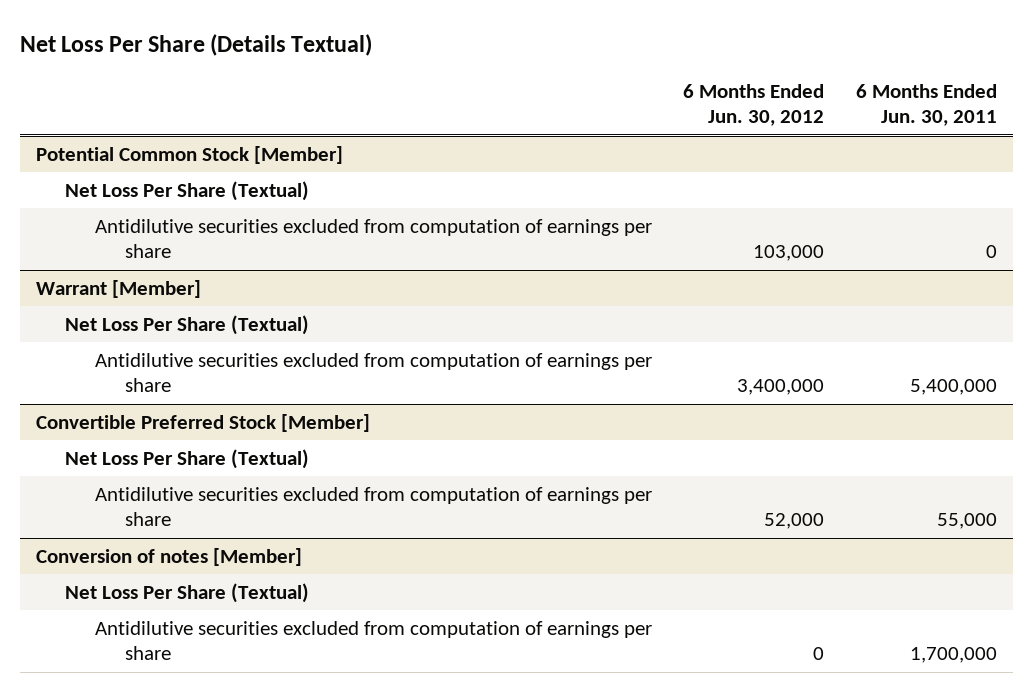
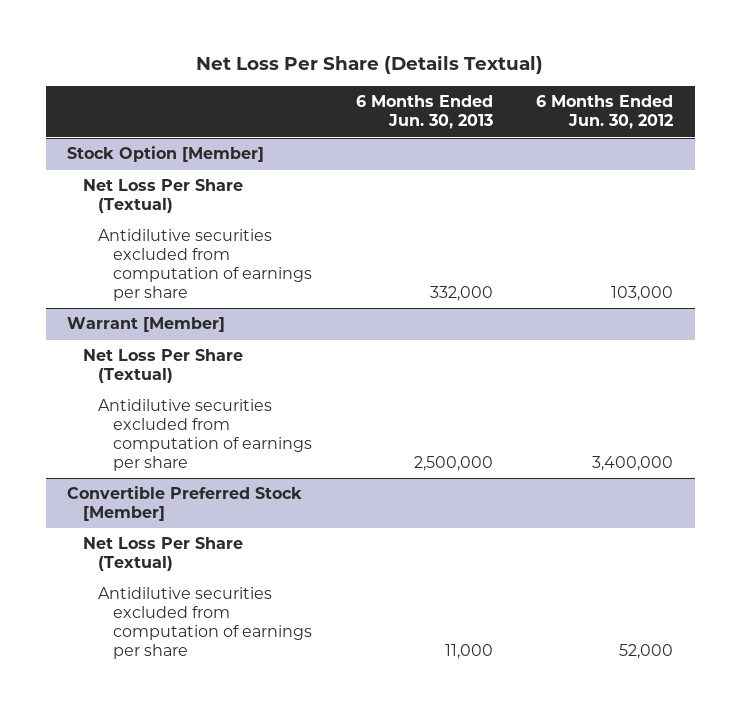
- | 6 Months Ended Jun. 30, 2012 | 6 Months Ended Jun. 30, 2011
+ | 6 Months Ended Jun. 30, 2013 | 6 Months Ended Jun. 30, 2012
- Potential Common Stock [Member]
+ Stock Option [Member]
- Conversion of notes [Member]
- Net Loss Per Share (Textual)
- Antidilutive securities excluded from computation of earnings per share | 0 | 1,700,000

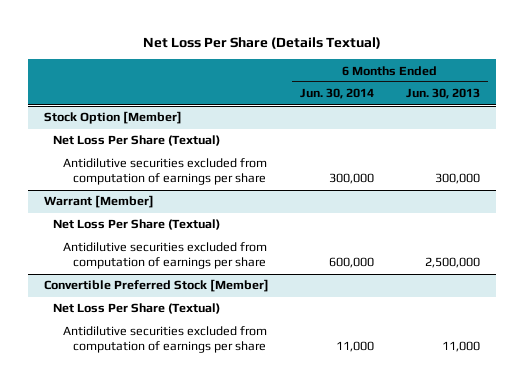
- | 6 Months Ended Jun. 30, 2013 | 6 Months Ended Jun. 30, 2012
+ | 6 Months Ended Jun. 30, 2014 | 6 Months Ended Jun. 30, 2013
@ Stock Option [Member]
- Antidilutive securities excluded from computation of earnings per share | 332,000 | 103,000
+ Antidilutive securities excluded from computation of earnings per share | 300,000 | 300,000

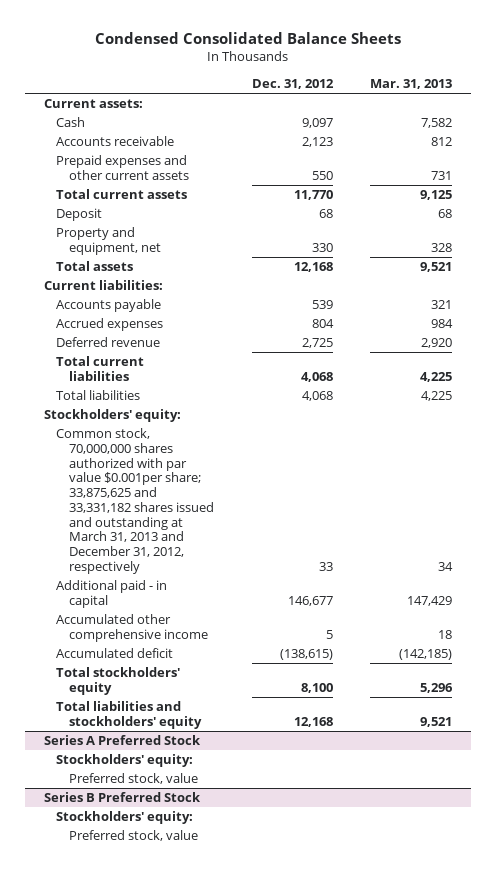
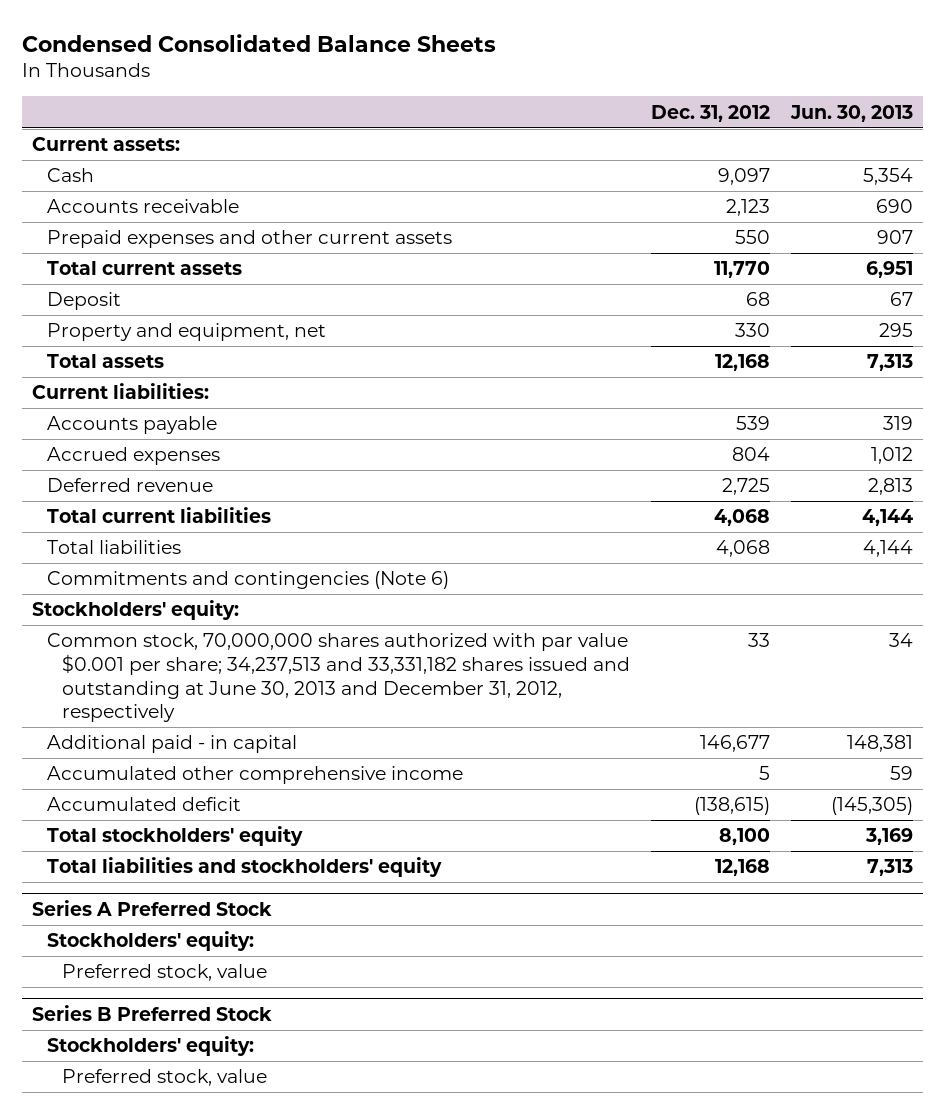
- | Dec. 31, 2012 | Mar. 31, 2013
+ | Dec. 31, 2012 | Jun. 30, 2013
+ Commitments and contingencies (Note 6)
- Common stock, 70,000,000 shares authorized with par value $0.001per share; 33,875,625 and 33,331,182 shares issued and outstanding at March 31, 2013 and December 31, 2012, respectively | 33 | 34
+ Common stock, 70,000,000 shares authorized with par value $0.001 per share; 34,237,513 and 33,331,182 shares issued and outstanding at June 30, 2013 and December 31, 2012, respectively | 33 | 34

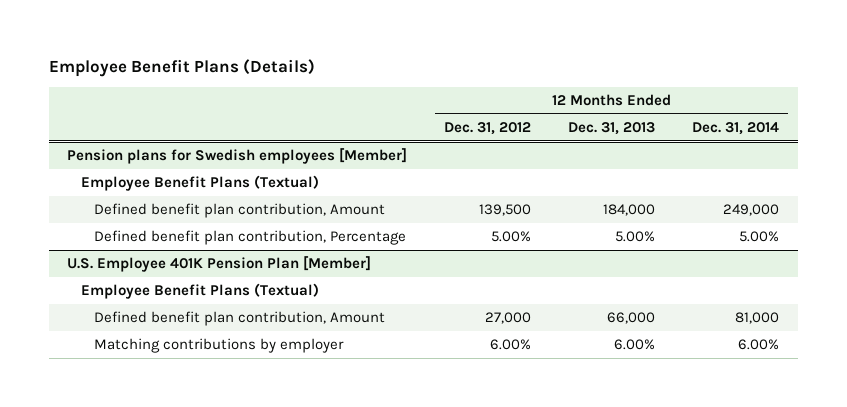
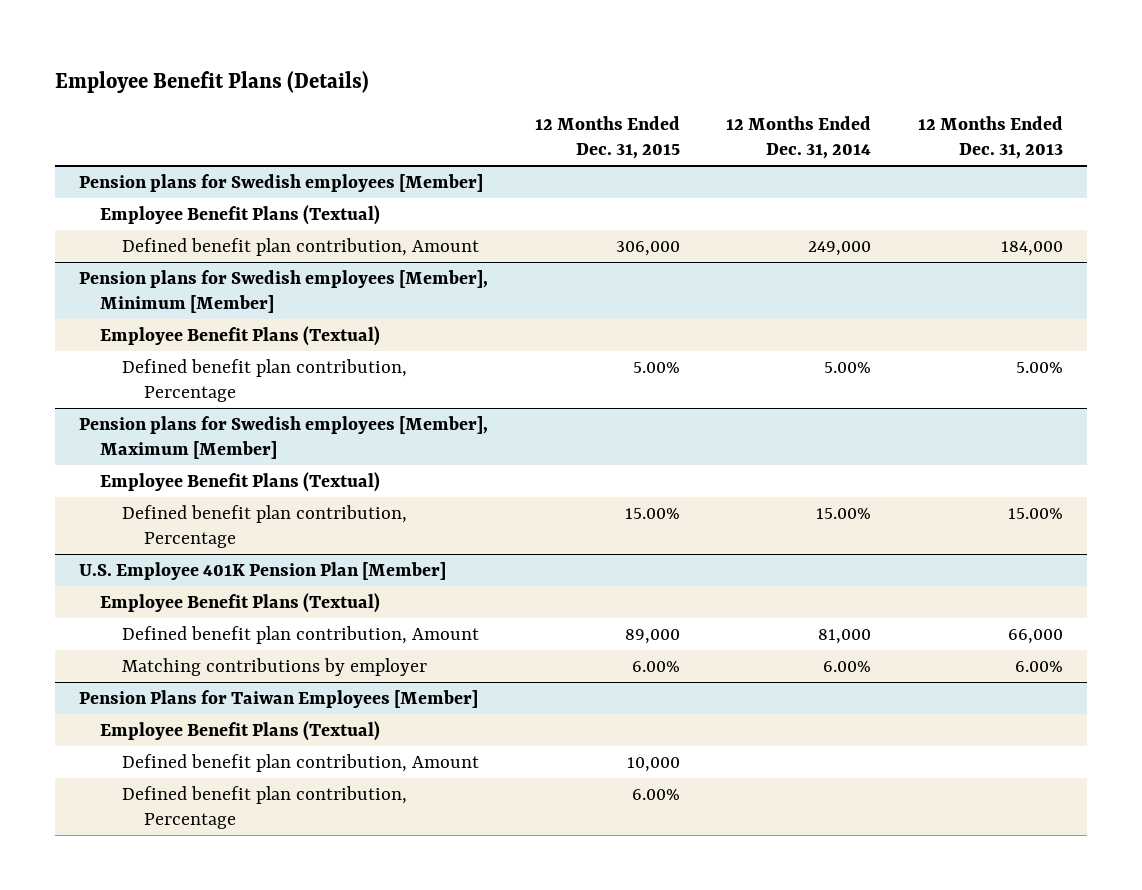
- | 12 Months Ended Dec. 31, 2012 | 12 Months Ended Dec. 31, 2013 | 12 Months Ended Dec. 31, 2014
+ | 12 Months Ended Dec. 31, 2015 | 12 Months Ended Dec. 31, 2014 | 12 Months Ended Dec. 31, 2013
+ Pension plans for Swedish employees [Member], Minimum [Member]
+ Employee Benefit Plans (Textual)
+ Pension plans for Swedish employees [Member], Maximum [Member]
+ Employee Benefit Plans (Textual)
+ Defined benefit plan contribution, Percentage | 15.00% | 15.00% | 15.00%
+ Pension Plans for Taiwan Employees [Member]
+ Employee Benefit Plans (Textual)
+ Defined benefit plan contribution, Amount | 10,000 | |
+ Defined benefit plan contribution, Percentage | 6.00% | |

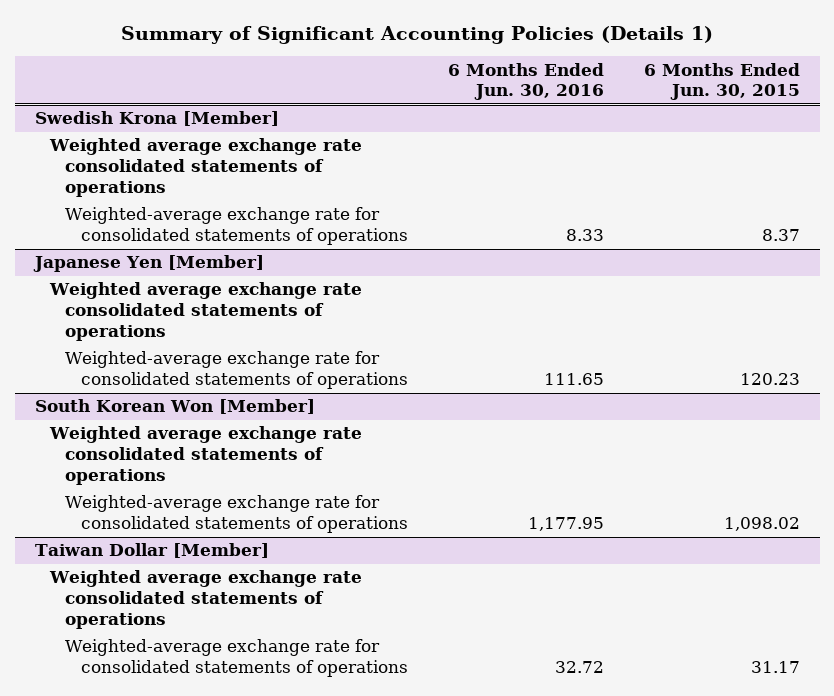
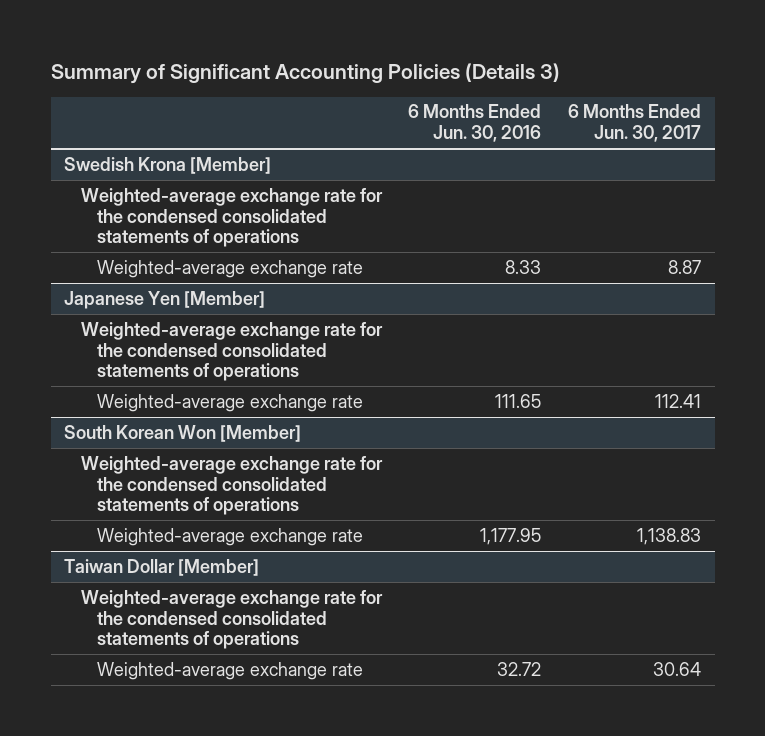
- Summary of Significant Accounting Policies (Details 1)
+ Summary of Significant Accounting Policies (Details 3)
- | 6 Months Ended Jun. 30, 2016 | 6 Months Ended Jun. 30, 2015
+ | 6 Months Ended Jun. 30, 2016 | 6 Months Ended Jun. 30, 2017
@ Swedish Krona [Member]
- Weighted average exchange rate consolidated statements of operations
- Weighted-average exchange rate for consolidated statements of operations | 8.33 | 8.37
+ Weighted-average exchange rate for the condensed consolidated statements of operations
+ Weighted-average exchange rate | 8.33 | 8.87
@ Japanese Yen [Member]
- Weighted average exchange rate consolidated statements of operations
- Weighted-average exchange rate for consolidated statements of operations | 111.65 | 120.23
+ Weighted-average exchange rate for the condensed consolidated statements of operations
+ Weighted-average exchange rate | 111.65 | 112.41
@ South Korean Won [Member]
- Weighted average exchange rate consolidated statements of operations
- Weighted-average exchange rate for consolidated statements of operations | 1,177.95 | 1,098.02
+ Weighted-average exchange rate for the condensed consolidated statements of operations
+ Weighted-average exchange rate | 1,177.95 | 1,138.83
@ Taiwan Dollar [Member]
- Weighted average exchange rate consolidated statements of operations
- Weighted-average exchange rate for consolidated statements of operations | 32.72 | 31.17
+ Weighted-average exchange rate for the condensed consolidated statements of operations
+ Weighted-average exchange rate | 32.72 | 30.64

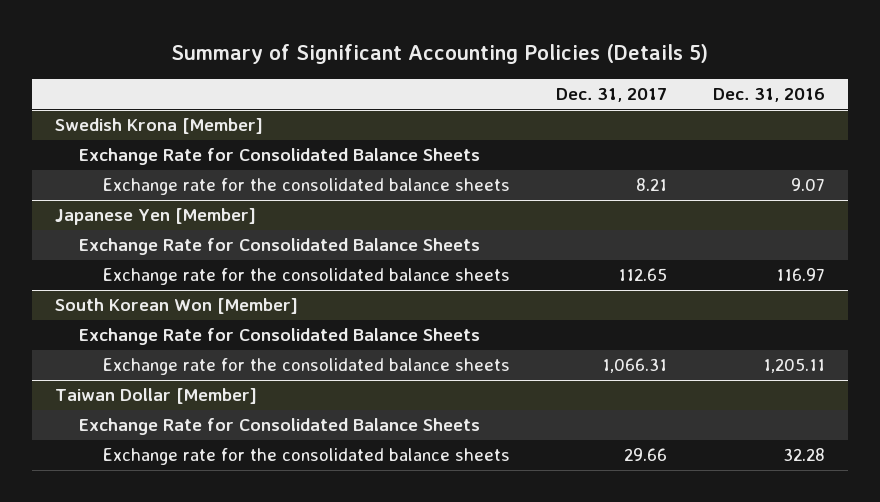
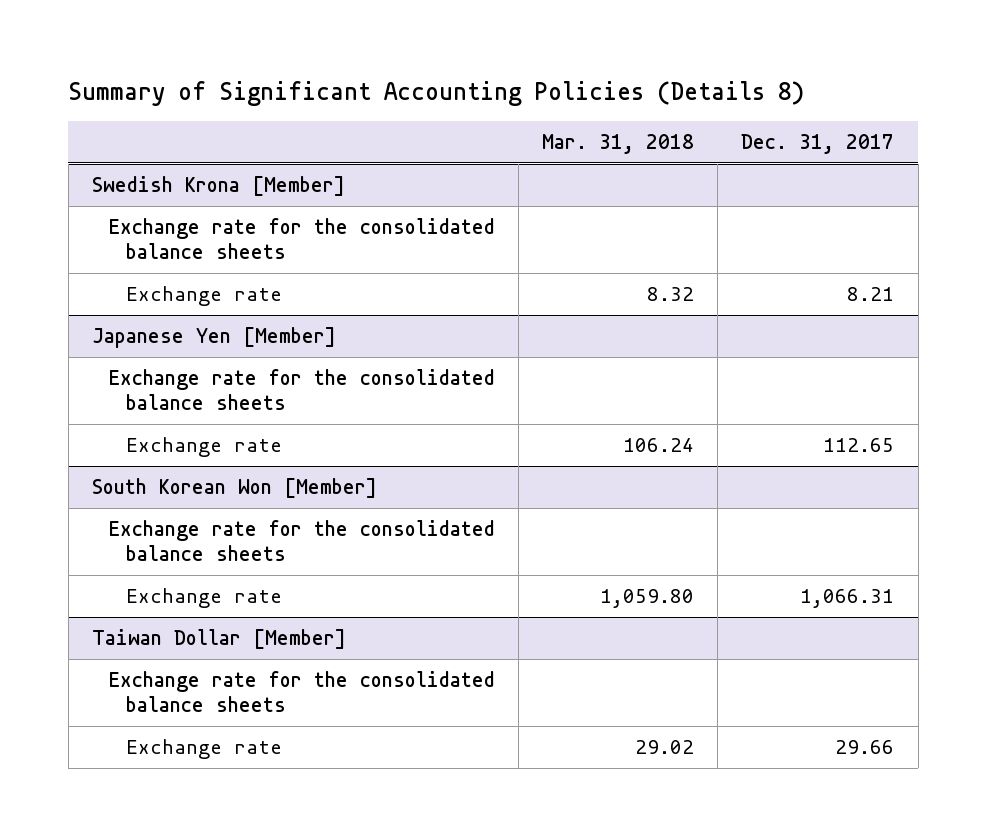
- Summary of Significant Accounting Policies (Details 5)
+ Summary of Significant Accounting Policies (Details 8)
- | Dec. 31, 2017 | Dec. 31, 2016
+ | Mar. 31, 2018 | Dec. 31, 2017
@ Swedish Krona [Member]
- Exchange Rate for Consolidated Balance Sheets
- Exchange rate for the consolidated balance sheets | 8.21 | 9.07
+ Exchange rate for the consolidated balance sheets
+ Exchange rate | 8.32 | 8.21
@ Japanese Yen [Member]
- Exchange Rate for Consolidated Balance Sheets
- Exchange rate for the consolidated balance sheets | 112.65 | 116.97
+ Exchange rate for the consolidated balance sheets
+ Exchange rate | 106.24 | 112.65
@ South Korean Won [Member]
- Exchange Rate for Consolidated Balance Sheets
- Exchange rate for the consolidated balance sheets | 1,066.31 | 1,205.11
+ Exchange rate for the consolidated balance sheets
+ Exchange rate | 1,059.80 | 1,066.31
@ Taiwan Dollar [Member]
- Exchange Rate for Consolidated Balance Sheets
- Exchange rate for the consolidated balance sheets | 29.66 | 32.28
+ Exchange rate for the consolidated balance sheets
+ Exchange rate | 29.02 | 29.66

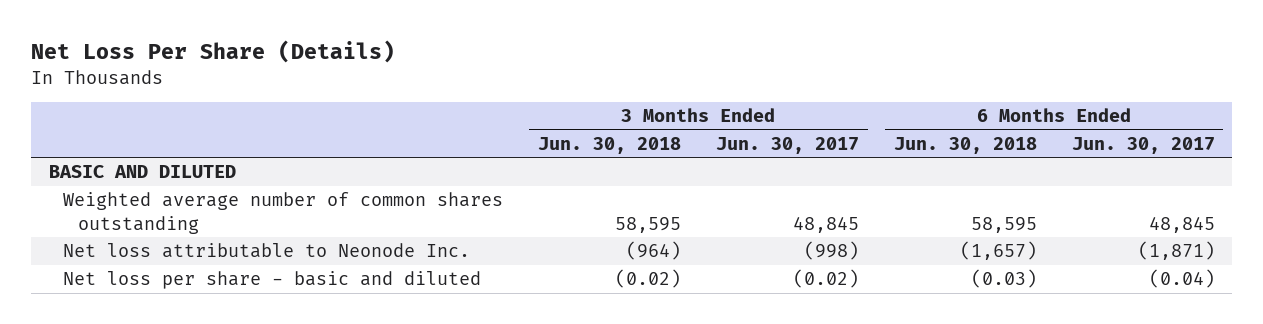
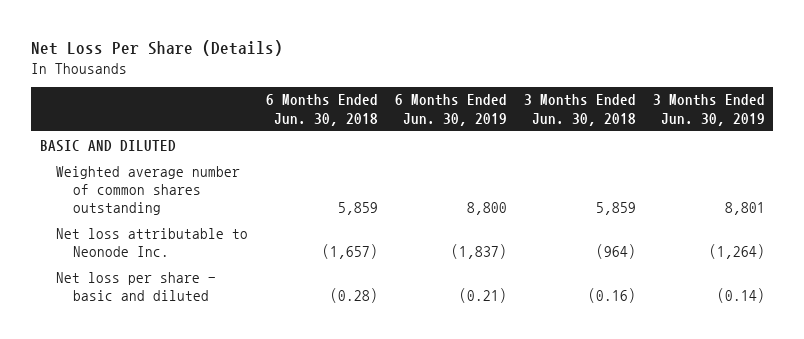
- | 3 Months Ended Jun. 30, 2018 | 3 Months Ended Jun. 30, 2017 | 6 Months Ended Jun. 30, 2018 | 6 Months Ended Jun. 30, 2017
+ | 6 Months Ended Jun. 30, 2018 | 6 Months Ended Jun. 30, 2019 | 3 Months Ended Jun. 30, 2018 | 3 Months Ended Jun. 30, 2019
- Weighted average number of common shares outstanding | 58,595 | 48,845 | 58,595 | 48,845
+ Weighted average number of common shares outstanding | 5,859 | 8,800 | 5,859 | 8,801
- Net loss per share - basic and diluted | (0.02) | (0.02) | (0.03) | (0.04)
+ Net loss per share - basic and diluted | (0.28) | (0.21) | (0.16) | (0.14)

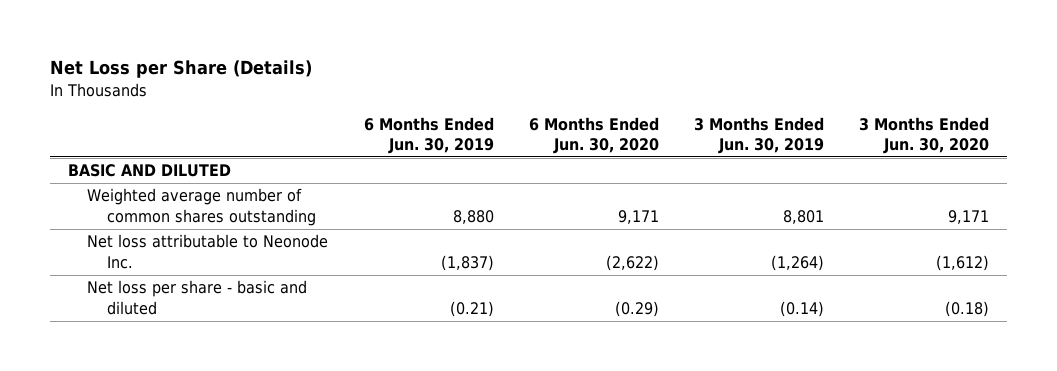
- Net Loss Per Share (Details)
+ Net Loss per Share (Details)
- | 6 Months Ended Jun. 30, 2018 | 6 Months Ended Jun. 30, 2019 | 3 Months Ended Jun. 30, 2018 | 3 Months Ended Jun. 30, 2019
+ | 6 Months Ended Jun. 30, 2019 | 6 Months Ended Jun. 30, 2020 | 3 Months Ended Jun. 30, 2019 | 3 Months Ended Jun. 30, 2020
- Weighted average number of common shares outstanding | 5,859 | 8,800 | 5,859 | 8,801
+ Weighted average number of common shares outstanding | 8,880 | 9,171 | 8,801 | 9,171

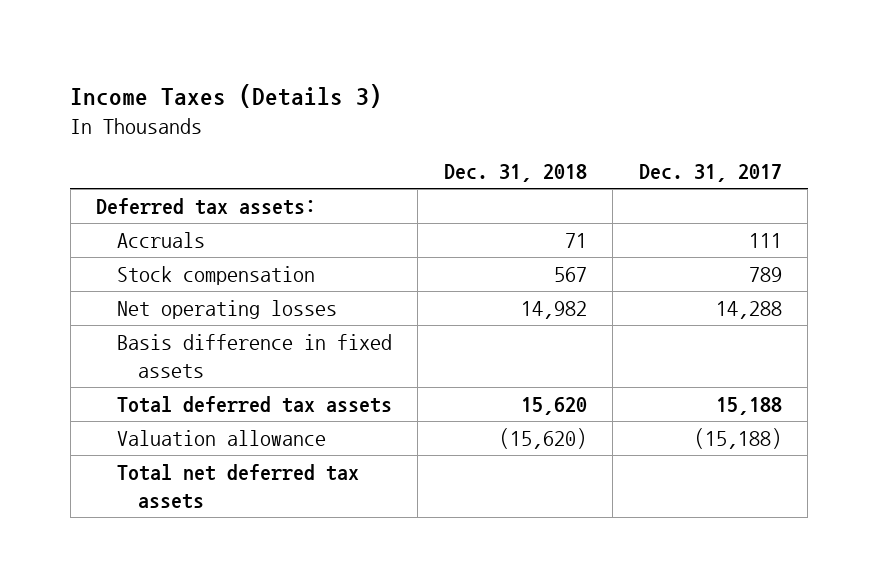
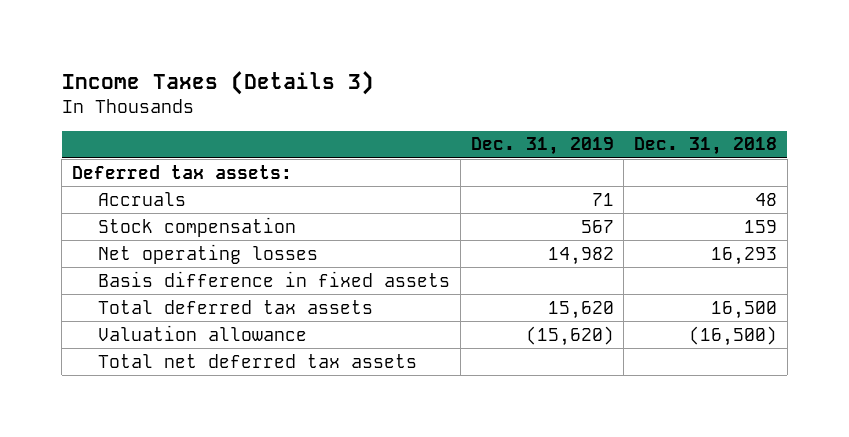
- | Dec. 31, 2018 | Dec. 31, 2017
+ | Dec. 31, 2019 | Dec. 31, 2018
- Accruals | 71 | 111
- Stock compensation | 567 | 789
- Net operating losses | 14,982 | 14,288
+ Accruals | 71 | 48
+ Stock compensation | 567 | 159
+ Net operating losses | 14,982 | 16,293
- Total deferred tax assets | 15,620 | 15,188
- Valuation allowance | (15,620) | (15,188)
+ Total deferred tax assets | 15,620 | 16,500
+ Valuation allowance | (15,620) | (16,500)

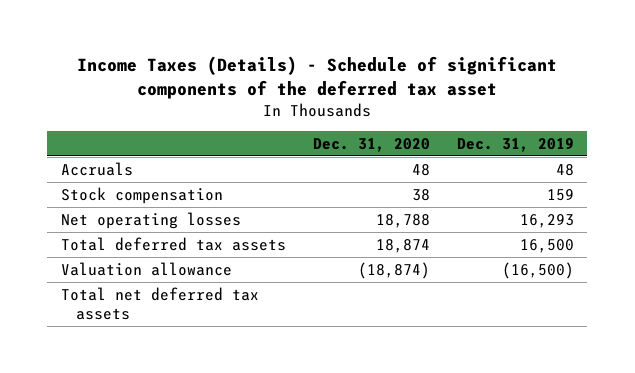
- Income Taxes (Details 3)
+ Income Taxes (Details) - Schedule of significant components of the deferred tax asset
- | Dec. 31, 2019 | Dec. 31, 2018
+ | Dec. 31, 2020 | Dec. 31, 2019
- Deferred tax assets:
- Accruals | 71 | 48
- Stock compensation | 567 | 159
- Net operating losses | 14,982 | 16,293
- Basis difference in fixed assets
- Total deferred tax assets | 15,620 | 16,500
- Valuation allowance | (15,620) | (16,500)
+ Accruals | 48 | 48
+ Stock compensation | 38 | 159
+ Net operating losses | 18,788 | 16,293
+ Total deferred tax assets | 18,874 | 16,500
+ Valuation allowance | (18,874) | (16,500)

